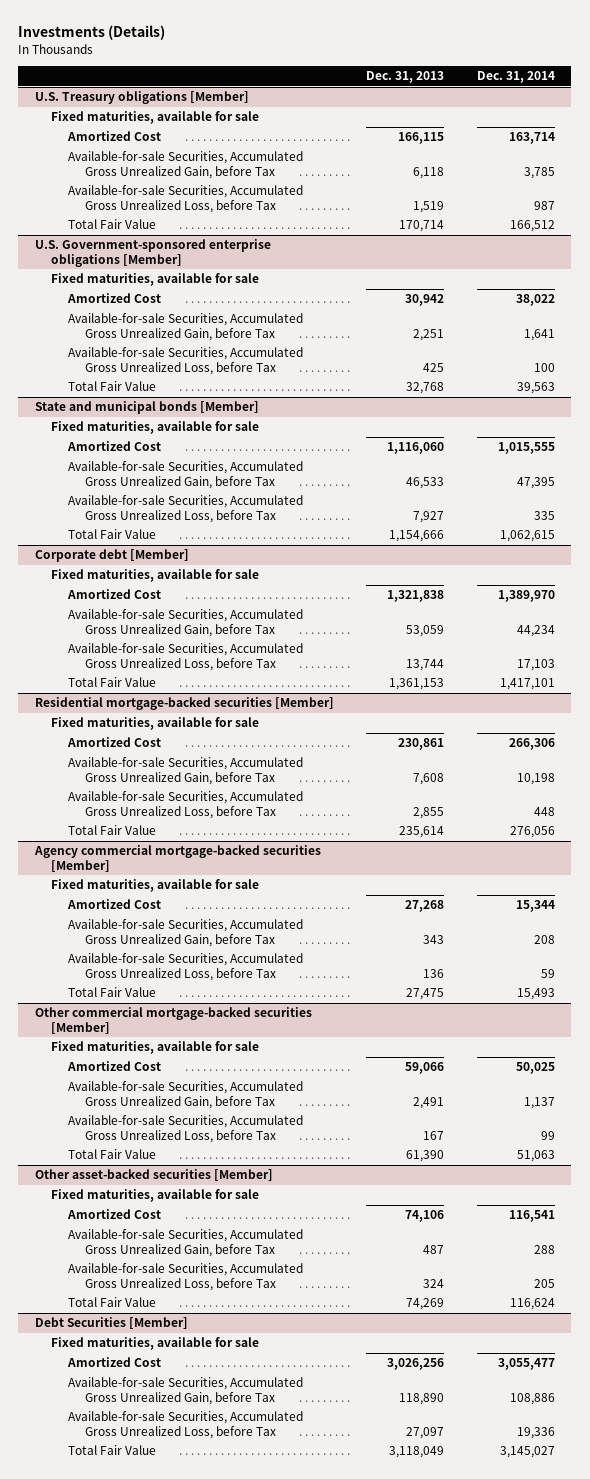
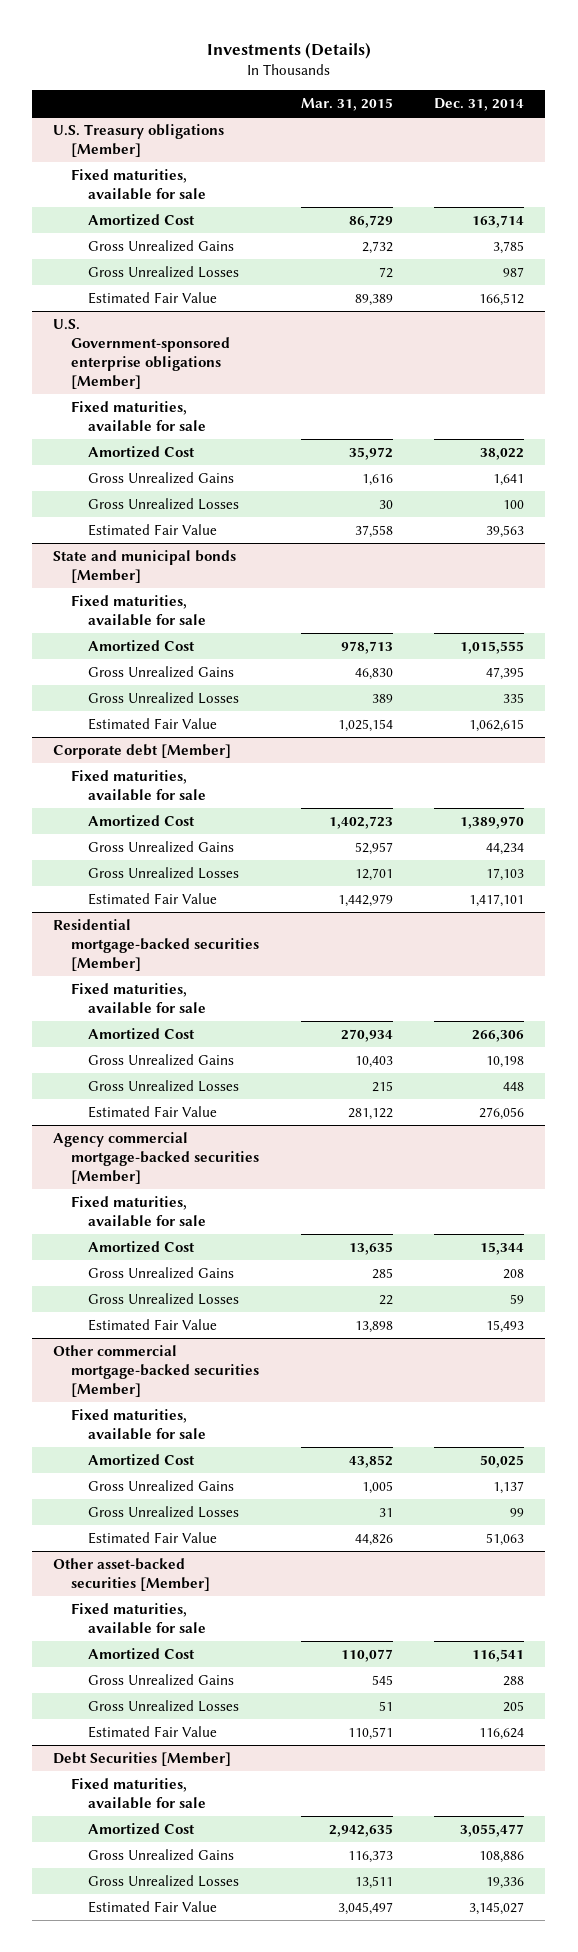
- | Dec. 31, 2013 | Dec. 31, 2014
+ | Mar. 31, 2015 | Dec. 31, 2014
@ U.S. Treasury obligations [Member]
- Available-for-sale Securities, Accumulated Gross Unrealized Gain, before Tax | 6,118 | 3,785
- Available-for-sale Securities, Accumulated Gross Unrealized Loss, before Tax | 1,519 | 987
- Total Fair Value | 170,714 | 166,512
+ Gross Unrealized Gains | 2,732 | 3,785
+ Gross Unrealized Losses | 72 | 987
+ Estimated Fair Value | 89,389 | 166,512
@ U.S. Government-sponsored enterprise obligations [Member]
- Available-for-sale Securities, Accumulated Gross Unrealized Gain, before Tax | 2,251 | 1,641
- Available-for-sale Securities, Accumulated Gross Unrealized Loss, before Tax | 425 | 100
- Total Fair Value | 32,768 | 39,563
+ Gross Unrealized Gains | 1,616 | 1,641
+ Gross Unrealized Losses | 30 | 100
+ Estimated Fair Value | 37,558 | 39,563
@ State and municipal bonds [Member]
- Available-for-sale Securities, Accumulated Gross Unrealized Gain, before Tax | 46,533 | 47,395
- Available-for-sale Securities, Accumulated Gross Unrealized Loss, before Tax | 7,927 | 335
- Total Fair Value | 1,154,666 | 1,062,615
+ Gross Unrealized Gains | 46,830 | 47,395
+ Gross Unrealized Losses | 389 | 335
+ Estimated Fair Value | 1,025,154 | 1,062,615
@ Corporate debt [Member]
- Available-for-sale Securities, Accumulated Gross Unrealized Gain, before Tax | 53,059 | 44,234
- Available-for-sale Securities, Accumulated Gross Unrealized Loss, before Tax | 13,744 | 17,103
- Total Fair Value | 1,361,153 | 1,417,101
+ Gross Unrealized Gains | 52,957 | 44,234
+ Gross Unrealized Losses | 12,701 | 17,103
+ Estimated Fair Value | 1,442,979 | 1,417,101
@ Residential mortgage-backed securities [Member]
- Available-for-sale Securities, Accumulated Gross Unrealized Gain, before Tax | 7,608 | 10,198
- Available-for-sale Securities, Accumulated Gross Unrealized Loss, before Tax | 2,855 | 448
- Total Fair Value | 235,614 | 276,056
+ Gross Unrealized Gains | 10,403 | 10,198
+ Gross Unrealized Losses | 215 | 448
+ Estimated Fair Value | 281,122 | 276,056
@ Agency commercial mortgage-backed securities [Member]
- Available-for-sale Securities, Accumulated Gross Unrealized Gain, before Tax | 343 | 208
- Available-for-sale Securities, Accumulated Gross Unrealized Loss, before Tax | 136 | 59
- Total Fair Value | 27,475 | 15,493
+ Gross Unrealized Gains | 285 | 208
+ Gross Unrealized Losses | 22 | 59
+ Estimated Fair Value | 13,898 | 15,493
@ Other commercial mortgage-backed securities [Member]
- Available-for-sale Securities, Accumulated Gross Unrealized Gain, before Tax | 2,491 | 1,137
- Available-for-sale Securities, Accumulated Gross Unrealized Loss, before Tax | 167 | 99
- Total Fair Value | 61,390 | 51,063
+ Gross Unrealized Gains | 1,005 | 1,137
+ Gross Unrealized Losses | 31 | 99
+ Estimated Fair Value | 44,826 | 51,063
@ Other asset-backed securities [Member]
- Available-for-sale Securities, Accumulated Gross Unrealized Gain, before Tax | 487 | 288
- Available-for-sale Securities, Accumulated Gross Unrealized Loss, before Tax | 324 | 205
- Total Fair Value | 74,269 | 116,624
+ Gross Unrealized Gains | 545 | 288
+ Gross Unrealized Losses | 51 | 205
+ Estimated Fair Value | 110,571 | 116,624
@ Debt Securities [Member]
- Available-for-sale Securities, Accumulated Gross Unrealized Gain, before Tax | 118,890 | 108,886
- Available-for-sale Securities, Accumulated Gross Unrealized Loss, before Tax | 27,097 | 19,336
- Total Fair Value | 3,118,049 | 3,145,027
+ Gross Unrealized Gains | 116,373 | 108,886
+ Gross Unrealized Losses | 13,511 | 19,336
+ Estimated Fair Value | 3,045,497 | 3,145,027

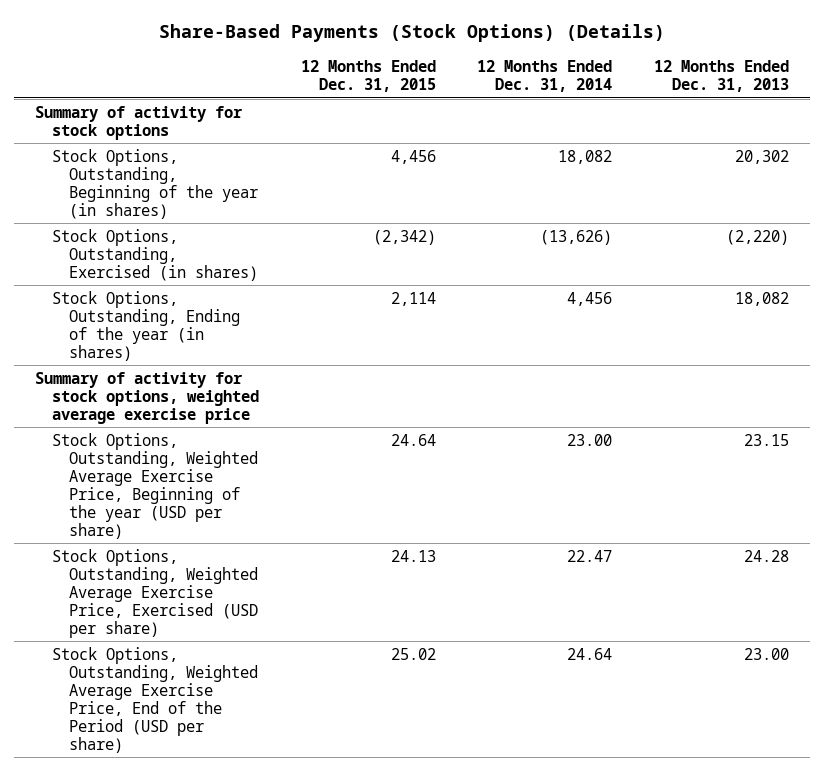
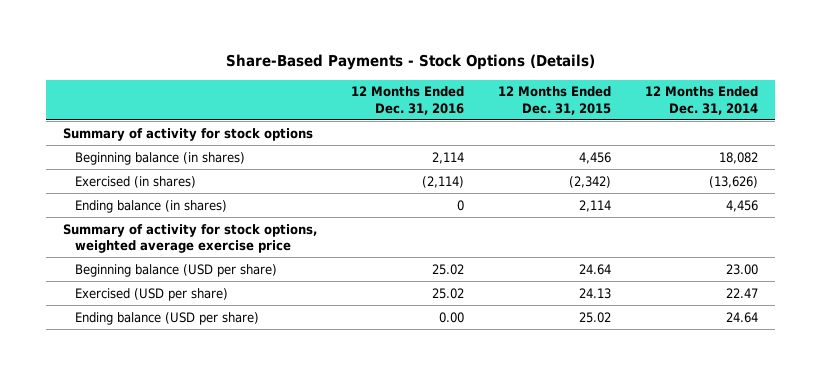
- Share-Based Payments (Stock Options) (Details)
+ Share-Based Payments - Stock Options (Details)
- | 12 Months Ended Dec. 31, 2015 | 12 Months Ended Dec. 31, 2014 | 12 Months Ended Dec. 31, 2013
+ | 12 Months Ended Dec. 31, 2016 | 12 Months Ended Dec. 31, 2015 | 12 Months Ended Dec. 31, 2014
- Stock Options, Outstanding, Beginning of the year (in shares) | 4,456 | 18,082 | 20,302
- Stock Options, Outstanding, Exercised (in shares) | (2,342) | (13,626) | (2,220)
- Stock Options, Outstanding, Ending of the year (in shares) | 2,114 | 4,456 | 18,082
+ Beginning balance (in shares) | 2,114 | 4,456 | 18,082
+ Exercised (in shares) | (2,114) | (2,342) | (13,626)
+ Ending balance (in shares) | 0 | 2,114 | 4,456
- Stock Options, Outstanding, Weighted Average Exercise Price, Beginning of the year (USD per share) | 24.64 | 23.00 | 23.15
- Stock Options, Outstanding, Weighted Average Exercise Price, Exercised (USD per share) | 24.13 | 22.47 | 24.28
- Stock Options, Outstanding, Weighted Average Exercise Price, End of the Period (USD per share) | 25.02 | 24.64 | 23.00
+ Beginning balance (USD per share) | 25.02 | 24.64 | 23.00
+ Exercised (USD per share) | 25.02 | 24.13 | 22.47
+ Ending balance (USD per share) | 0.00 | 25.02 | 24.64

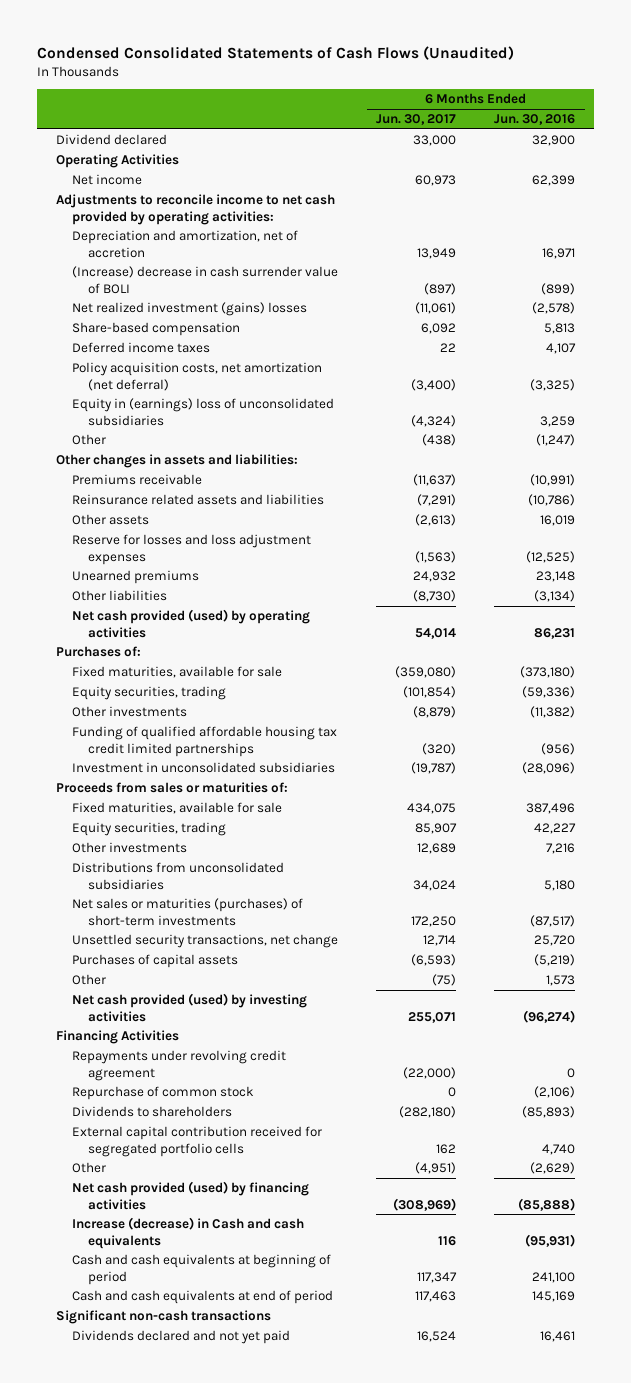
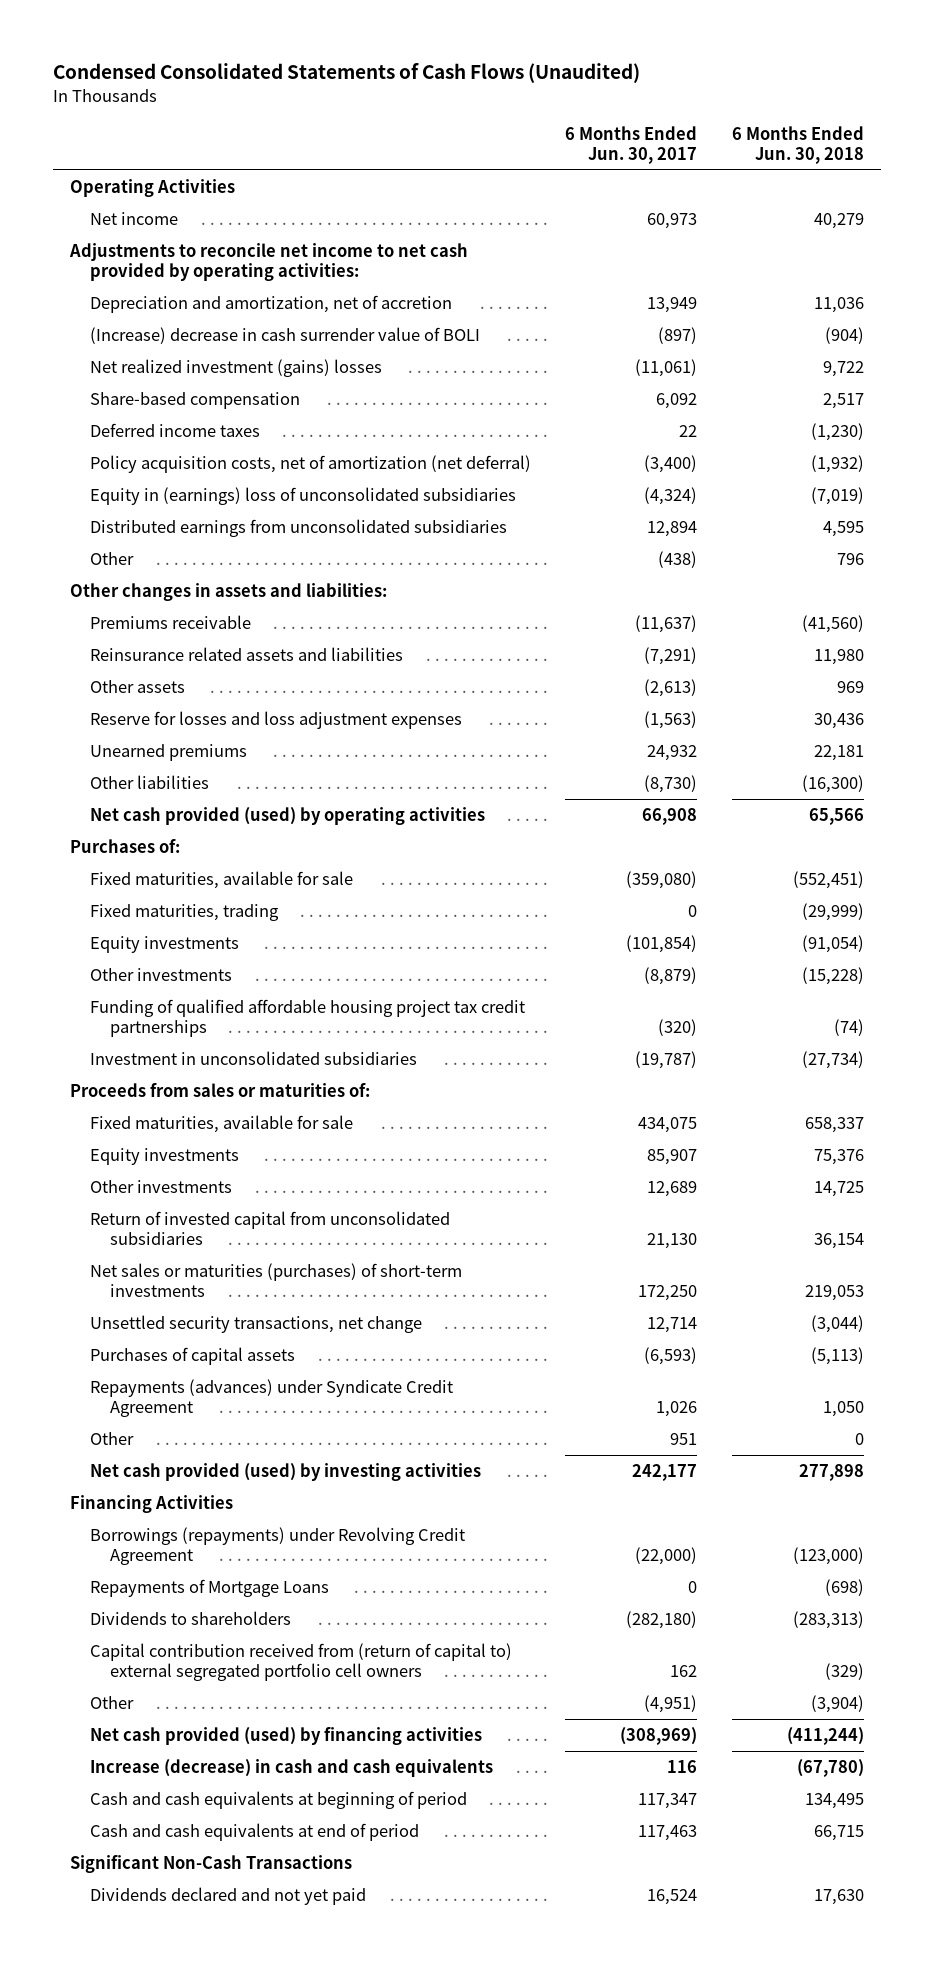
- | 6 Months Ended Jun. 30, 2017 | 6 Months Ended Jun. 30, 2016
+ | 6 Months Ended Jun. 30, 2017 | 6 Months Ended Jun. 30, 2018
- Dividend declared | 33,000 | 32,900
- Adjustments to reconcile income to net cash provided by operating activities:
+ Adjustments to reconcile net income to net cash provided by operating activities:
- Policy acquisition costs, net amortization (net deferral) | (3,400) | (3,325)
+ Policy acquisition costs, net of amortization (net deferral) | (3,400) | (1,932)
+ Distributed earnings from unconsolidated subsidiaries | 12,894 | 4,595
- Net cash provided (used) by operating activities | 54,014 | 86,231
+ Net cash provided (used) by operating activities | 66,908 | 65,566
- Equity securities, trading | (101,854) | (59,336)
+ Fixed maturities, trading | 0 | (29,999)
+ Equity investments | (101,854) | (91,054)
- Funding of qualified affordable housing tax credit limited partnerships | (320) | (956)
+ Funding of qualified affordable housing project tax credit partnerships | (320) | (74)
- Equity securities, trading | 85,907 | 42,227
+ Equity investments | 85,907 | 75,376
- Distributions from unconsolidated subsidiaries | 34,024 | 5,180
+ Return of invested capital from unconsolidated subsidiaries | 21,130 | 36,154
- Other | (75) | 1,573
- Net cash provided (used) by investing activities | 255,071 | (96,274)
+ Repayments (advances) under Syndicate Credit Agreement | 1,026 | 1,050
+ Other | 951 | 0
+ Net cash provided (used) by investing activities | 242,177 | 277,898
- Repayments under revolving credit agreement | (22,000) | 0
- Repurchase of common stock | 0 | (2,106)
+ Borrowings (repayments) under Revolving Credit Agreement | (22,000) | (123,000)
+ Repayments of Mortgage Loans | 0 | (698)
- External capital contribution received for segregated portfolio cells | 162 | 4,740
+ Capital contribution received from (return of capital to) external segregated portfolio cell owners | 162 | (329)
- Increase (decrease) in Cash and cash equivalents | 116 | (95,931)
+ Increase (decrease) in cash and cash equivalents | 116 | (67,780)
- Significant non-cash transactions
+ Significant Non-Cash Transactions

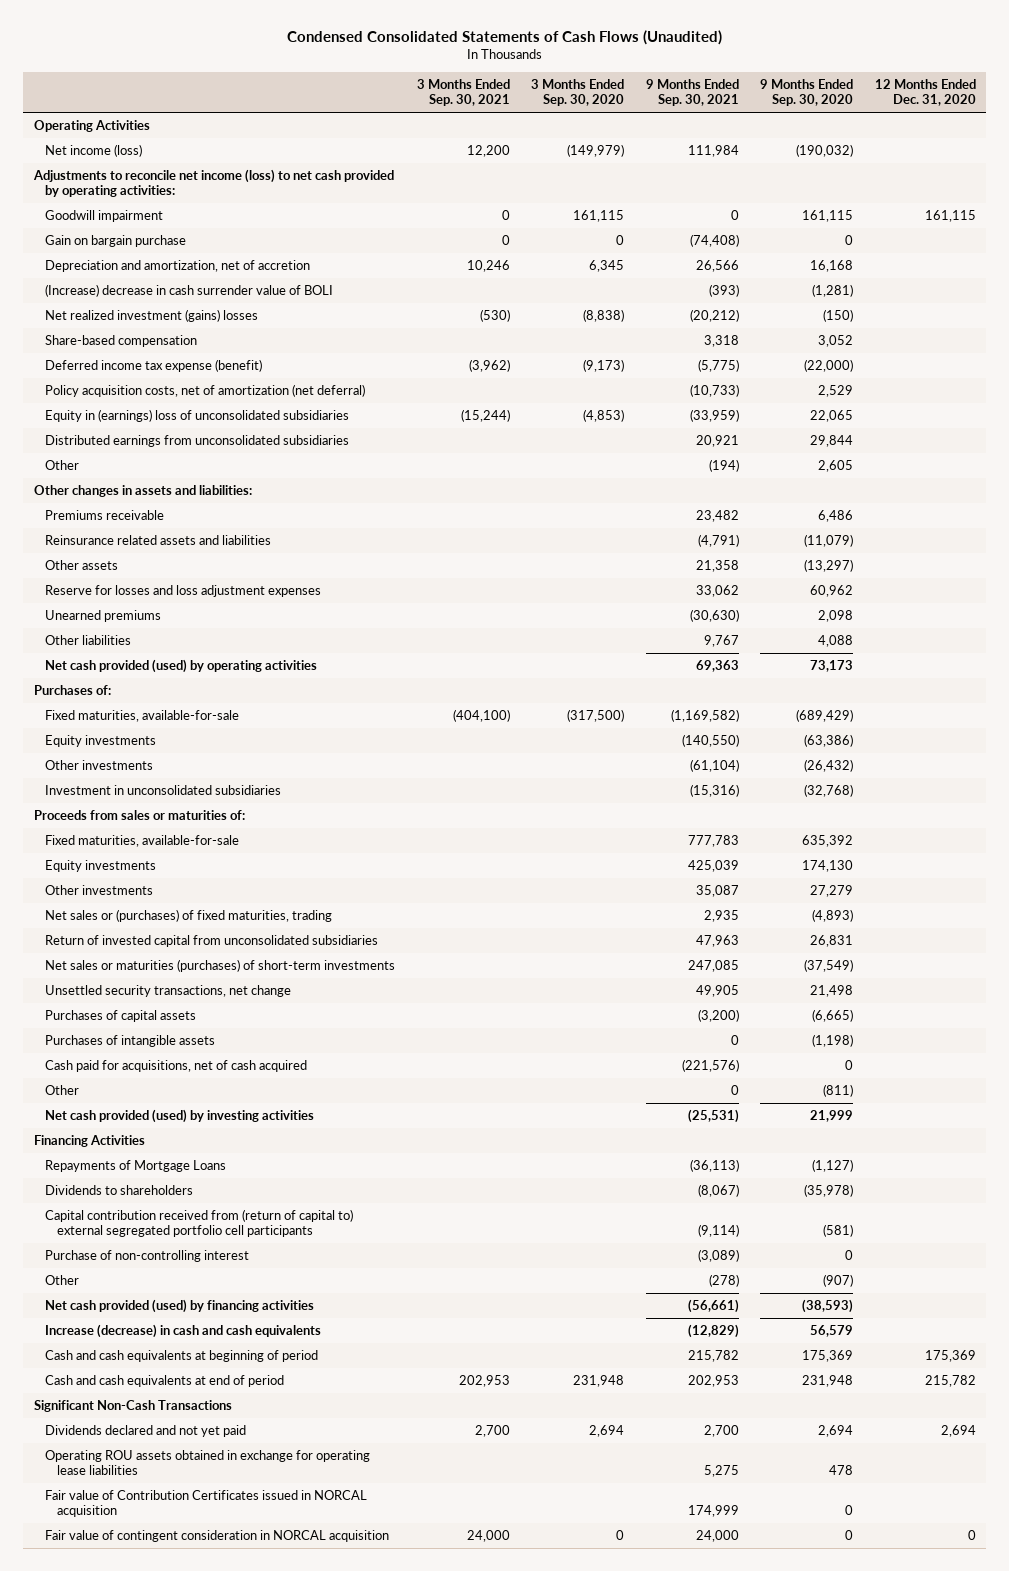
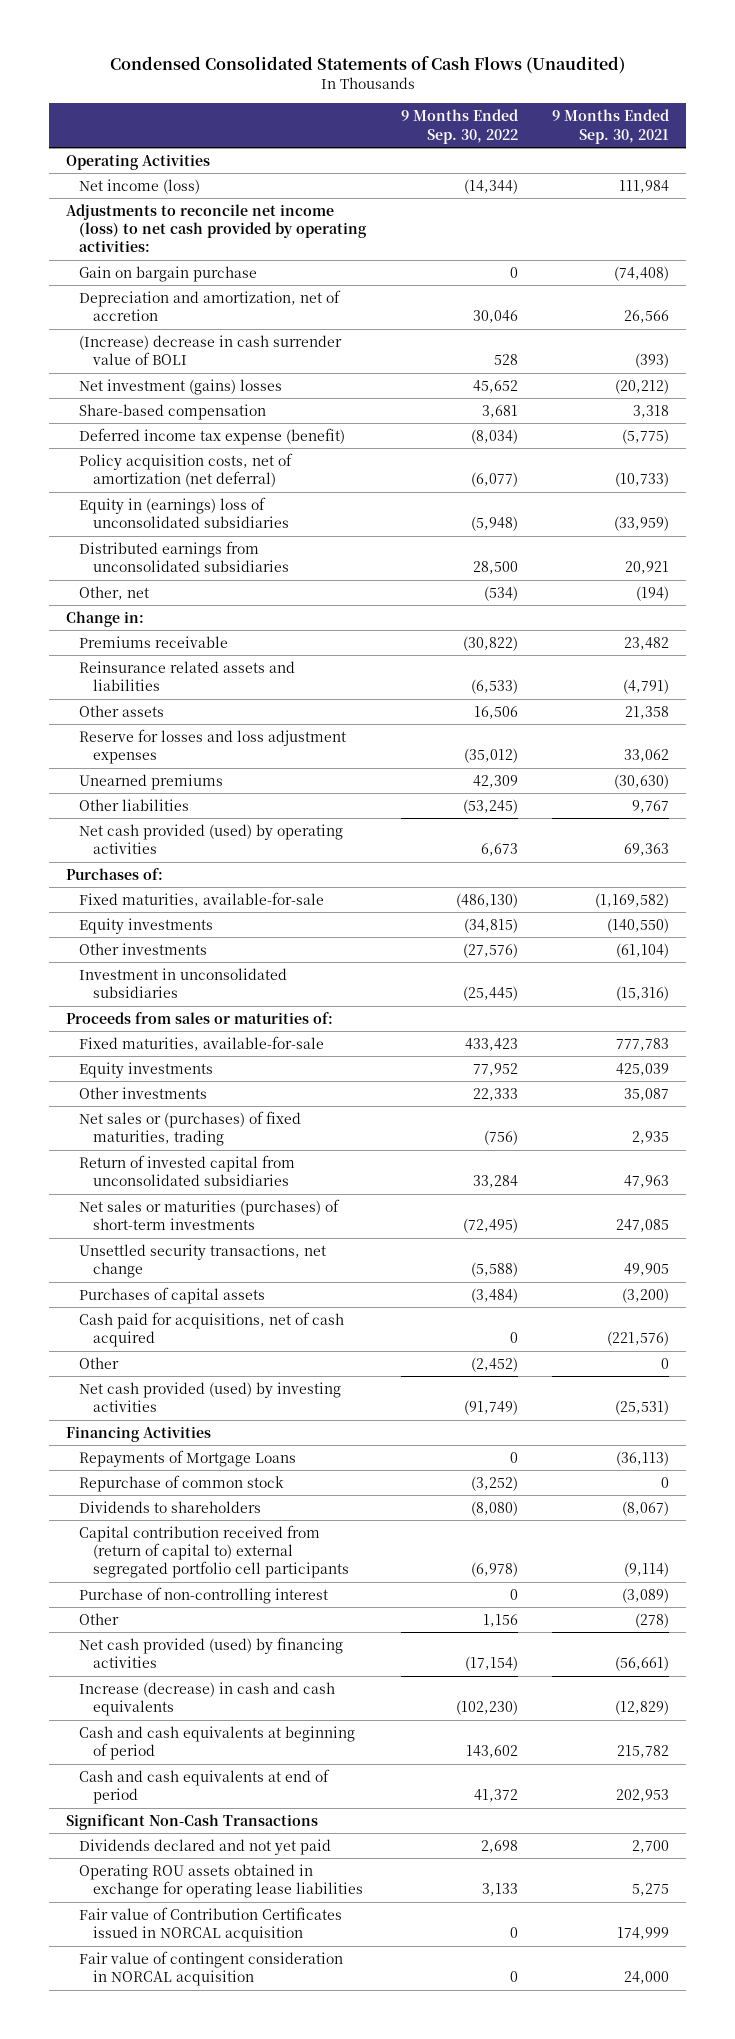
- | 3 Months Ended Sep. 30, 2021 | 3 Months Ended Sep. 30, 2020 | 9 Months Ended Sep. 30, 2021 | 9 Months Ended Sep. 30, 2020 | 12 Months Ended Dec. 31, 2020
+ | 9 Months Ended Sep. 30, 2022 | 9 Months Ended Sep. 30, 2021
- Goodwill impairment | 0 | 161,115 | 0 | 161,115 | 161,115
- Net realized investment (gains) losses | (530) | (8,838) | (20,212) | (150) |
+ Net investment (gains) losses | 45,652 | (20,212)
- Other | | | (194) | 2,605 |
- Other changes in assets and liabilities:
+ Other, net | (534) | (194)
+ Change in:
- Purchases of intangible assets | | | 0 | (1,198) |
+ Repurchase of common stock | (3,252) | 0

